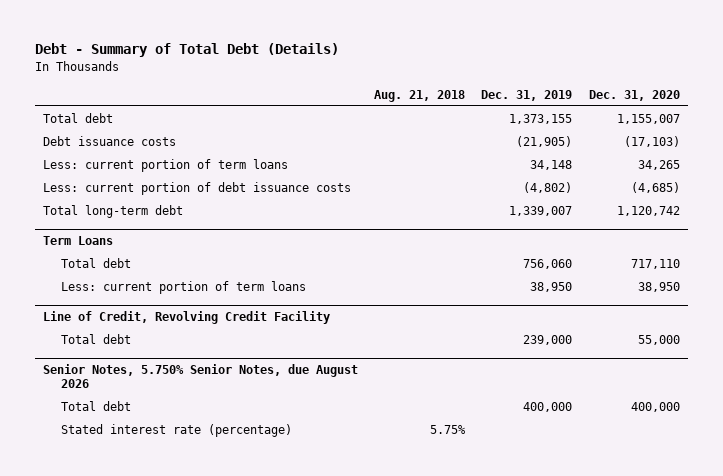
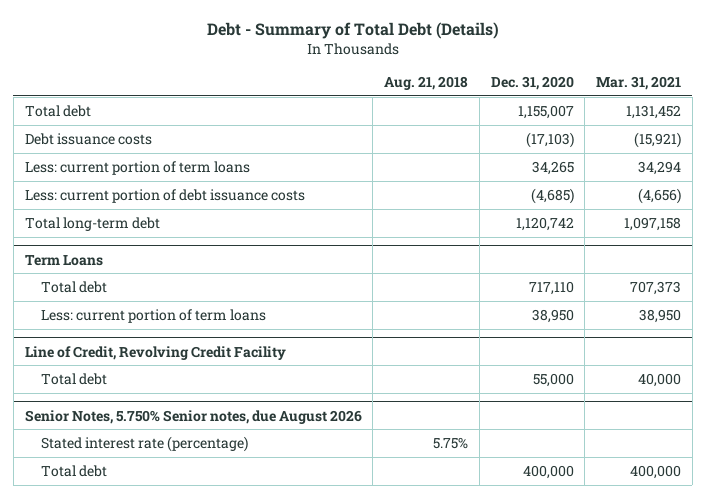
- | Aug. 21, 2018 | Dec. 31, 2019 | Dec. 31, 2020
+ | Aug. 21, 2018 | Dec. 31, 2020 | Mar. 31, 2021
- Senior Notes, 5.750% Senior Notes, due August 2026
- Total debt | | 400,000 | 400,000
+ Senior Notes, 5.750% Senior notes, due August 2026
+ Total debt | | 400,000 | 400,000

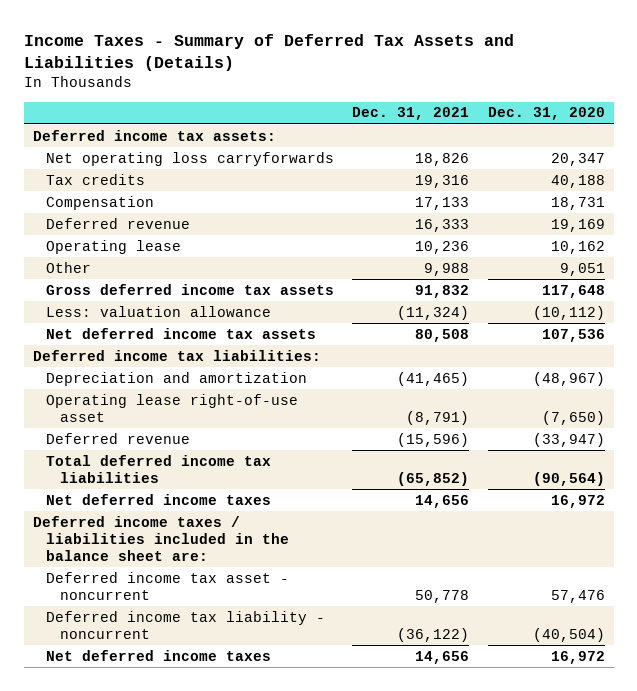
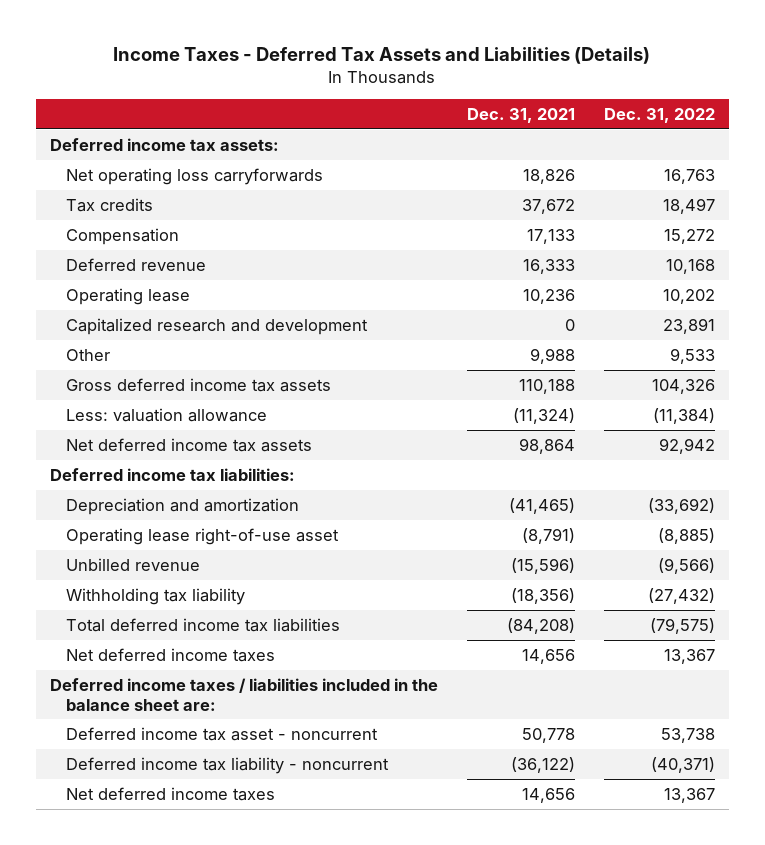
- Income Taxes - Summary of Deferred Tax Assets and Liabilities (Details)
+ Income Taxes - Deferred Tax Assets and Liabilities (Details)
- | Dec. 31, 2021 | Dec. 31, 2020
+ | Dec. 31, 2021 | Dec. 31, 2022
- Tax credits | 19,316 | 40,188
+ Tax credits | 37,672 | 18,497
+ Capitalized research and development | 0 | 23,891
- Gross deferred income tax assets | 91,832 | 117,648
+ Gross deferred income tax assets | 110,188 | 104,326
- Net deferred income tax assets | 80,508 | 107,536
+ Net deferred income tax assets | 98,864 | 92,942
- Deferred revenue | (15,596) | (33,947)
- Total deferred income tax liabilities | (65,852) | (90,564)
+ Unbilled revenue | (15,596) | (9,566)
+ Withholding tax liability | (18,356) | (27,432)
+ Total deferred income tax liabilities | (84,208) | (79,575)

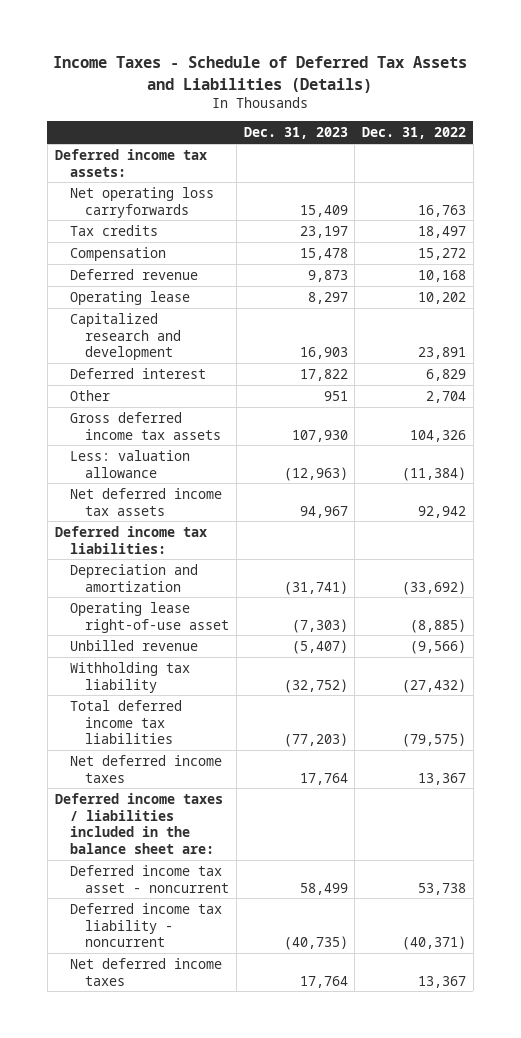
- Income Taxes - Deferred Tax Assets and Liabilities (Details)
+ Income Taxes - Schedule of Deferred Tax Assets and Liabilities (Details)
- | Dec. 31, 2021 | Dec. 31, 2022
+ | Dec. 31, 2023 | Dec. 31, 2022
- Other | 9,988 | 9,533
+ Deferred interest | 17,822 | 6,829
+ Other | 951 | 2,704

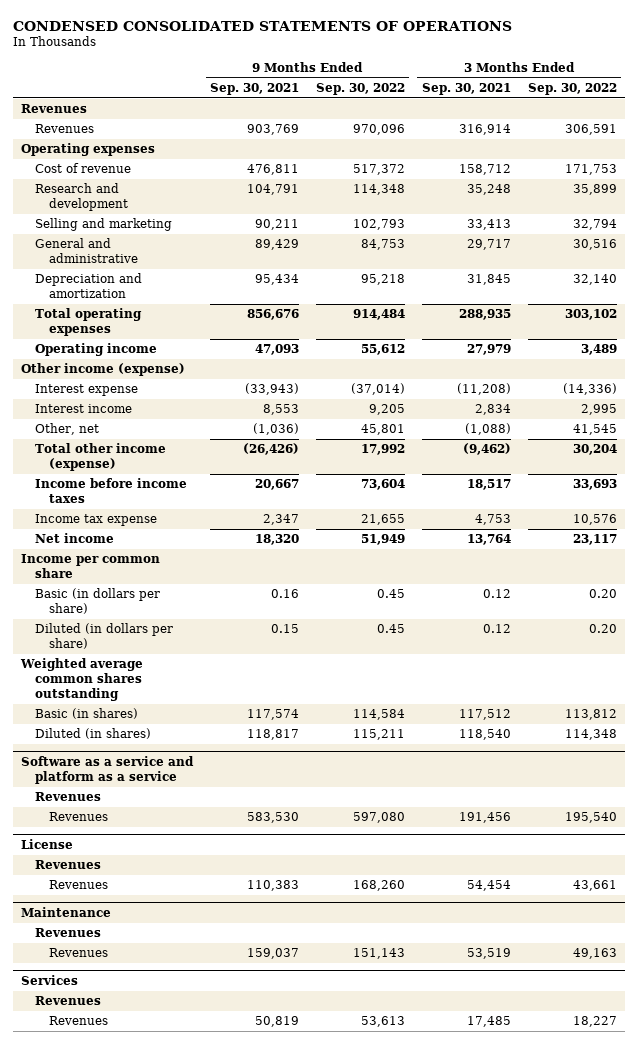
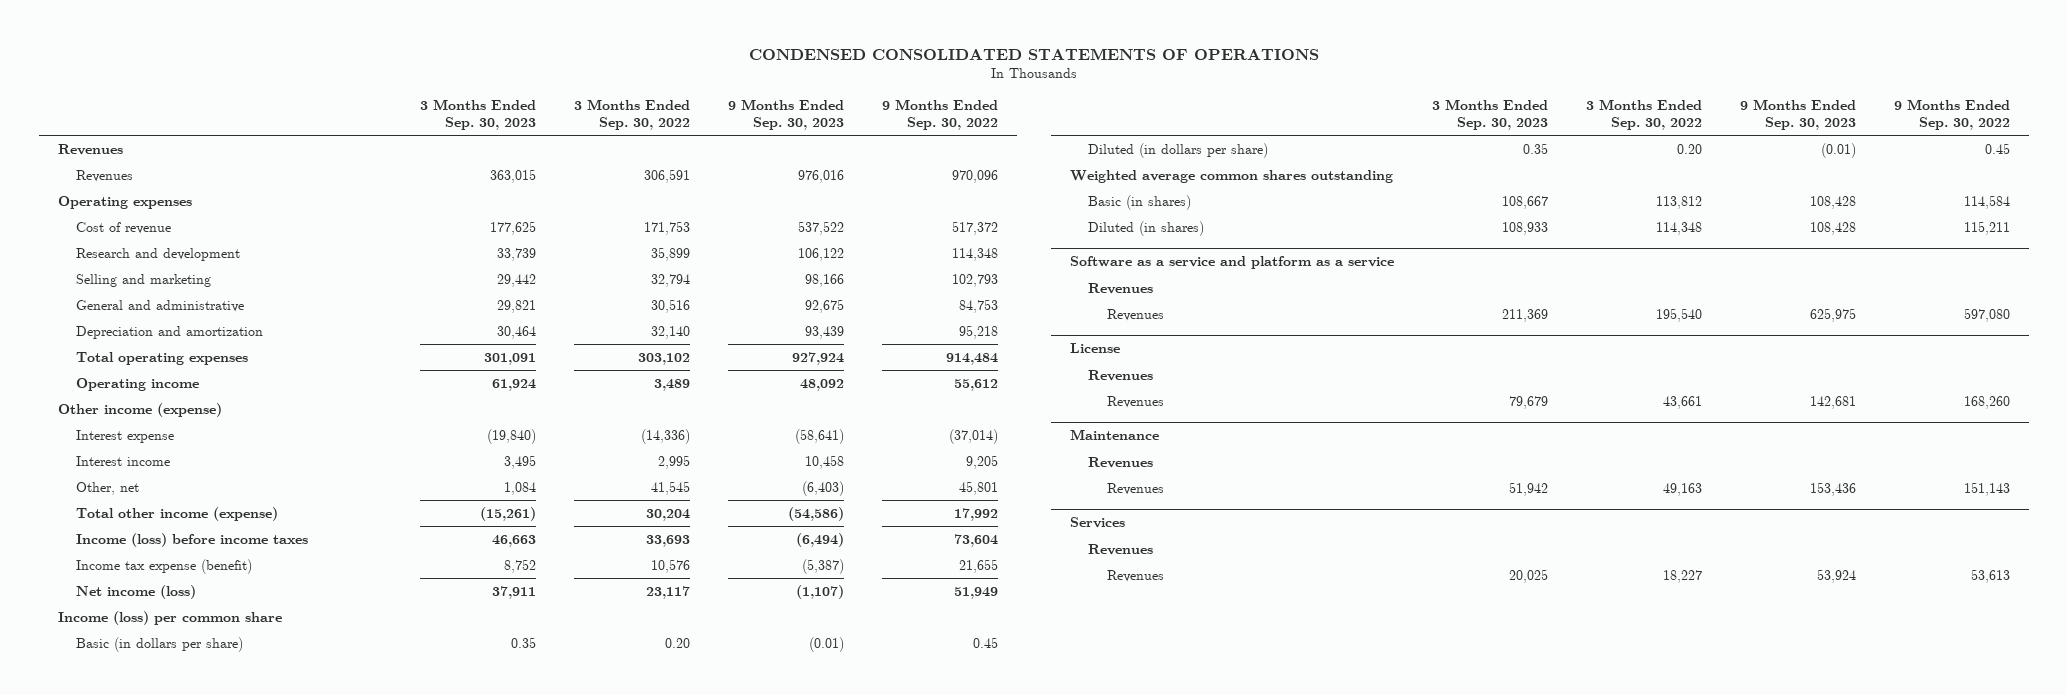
- | 9 Months Ended Sep. 30, 2021 | 9 Months Ended Sep. 30, 2022 | 3 Months Ended Sep. 30, 2021 | 3 Months Ended Sep. 30, 2022
+ | 3 Months Ended Sep. 30, 2023 | 3 Months Ended Sep. 30, 2022 | 9 Months Ended Sep. 30, 2023 | 9 Months Ended Sep. 30, 2022
- Income before income taxes | 20,667 | 73,604 | 18,517 | 33,693
- Income tax expense | 2,347 | 21,655 | 4,753 | 10,576
- Net income | 18,320 | 51,949 | 13,764 | 23,117
- Income per common share
+ Income (loss) before income taxes | 46,663 | 33,693 | (6,494) | 73,604
+ Income tax expense (benefit) | 8,752 | 10,576 | (5,387) | 21,655
+ Net income (loss) | 37,911 | 23,117 | (1,107) | 51,949
+ Income (loss) per common share

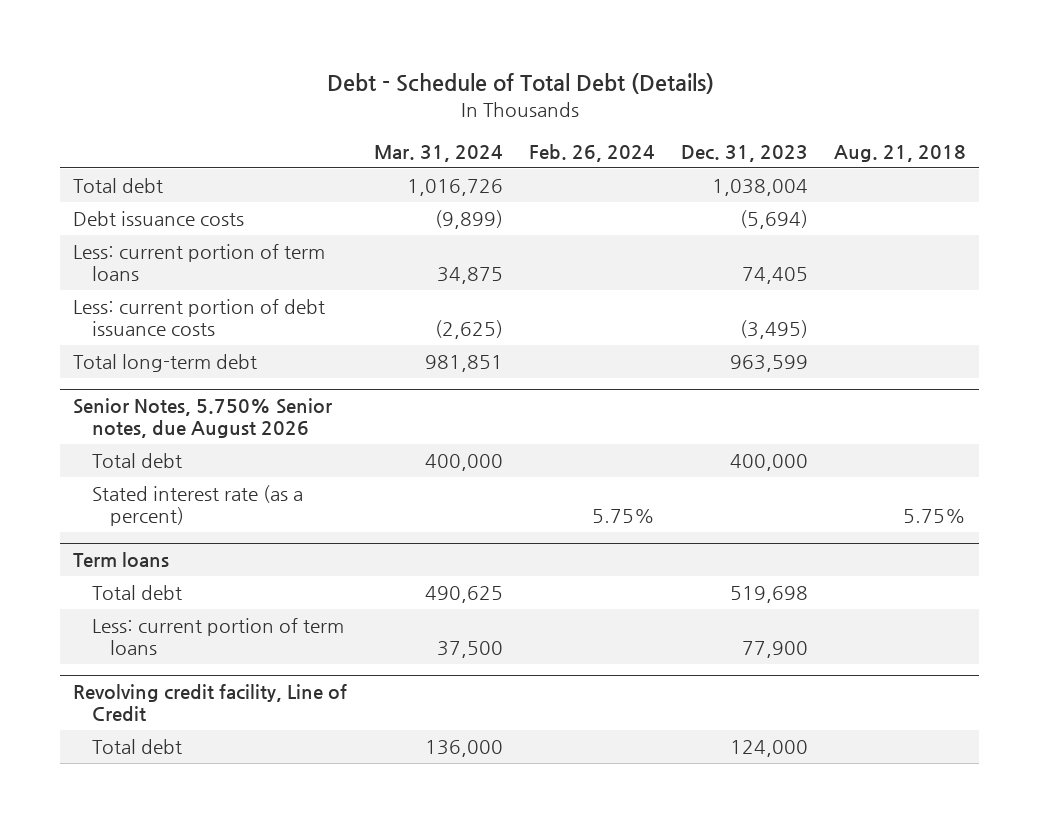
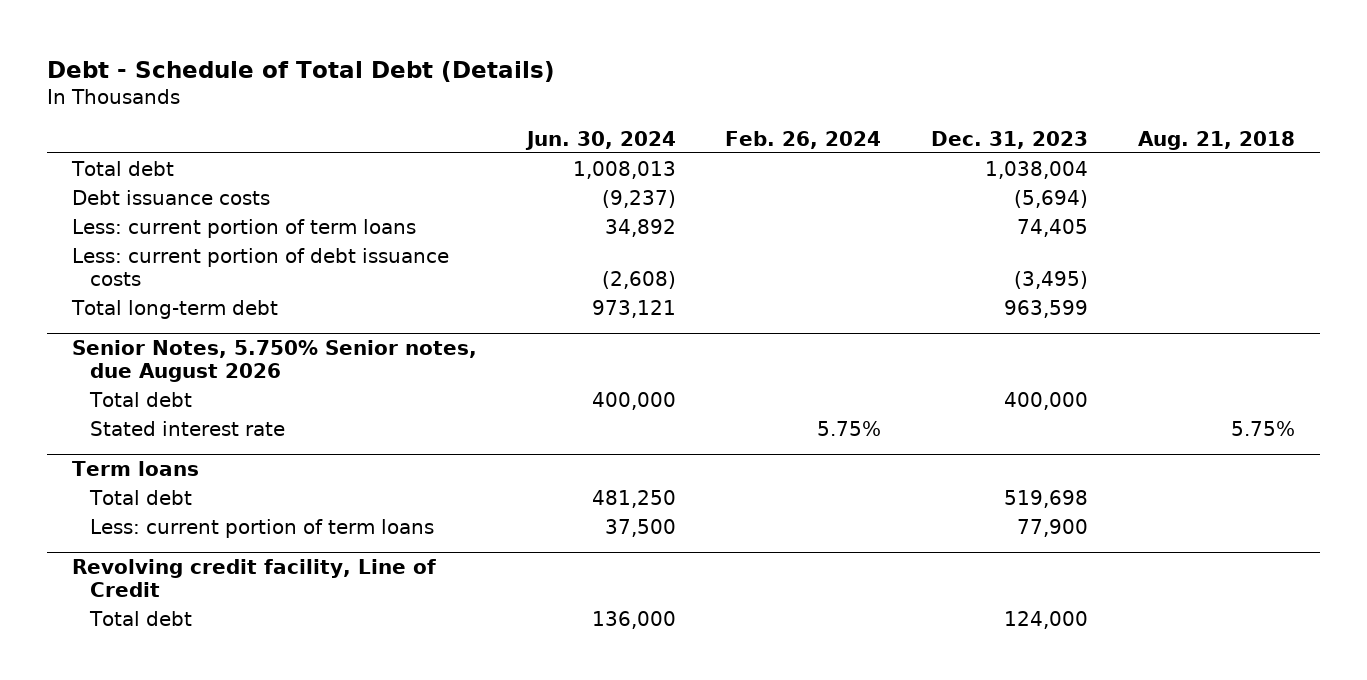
- | Mar. 31, 2024 | Feb. 26, 2024 | Dec. 31, 2023 | Aug. 21, 2018
+ | Jun. 30, 2024 | Feb. 26, 2024 | Dec. 31, 2023 | Aug. 21, 2018
@ Senior Notes, 5.750% Senior notes, due August 2026
- Stated interest rate (as a percent) | | 5.75% | | 5.75%
+ Stated interest rate | | 5.75% | | 5.75%

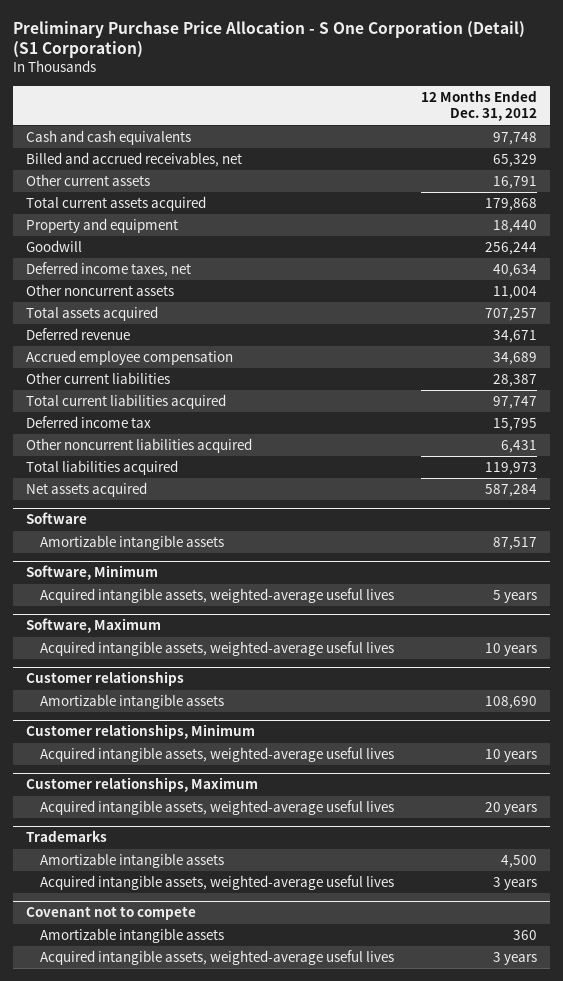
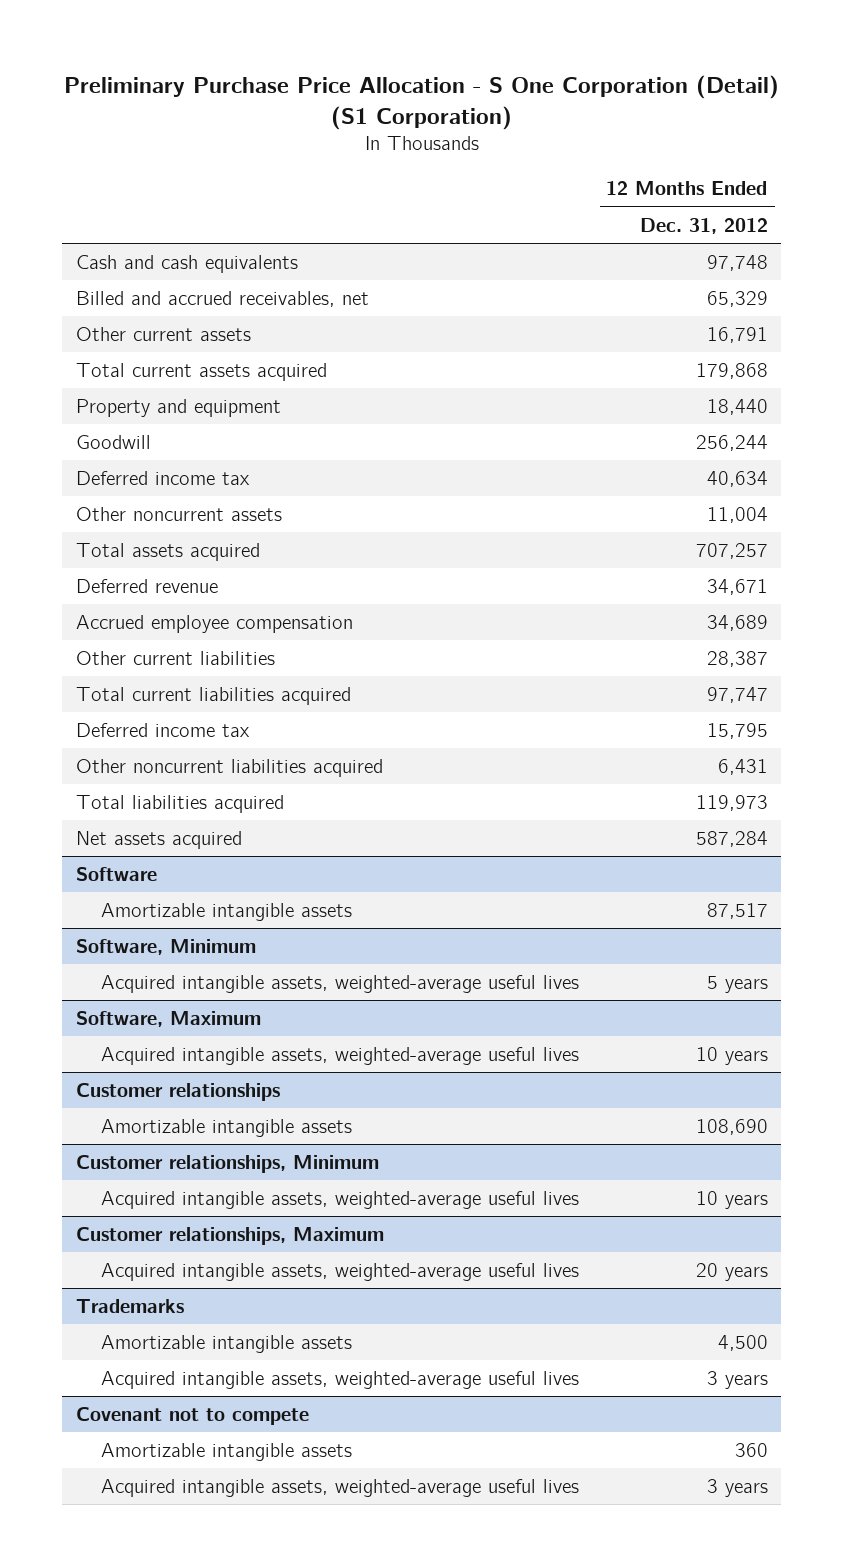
- Deferred income taxes, net | 40,634
+ Deferred income tax | 40,634

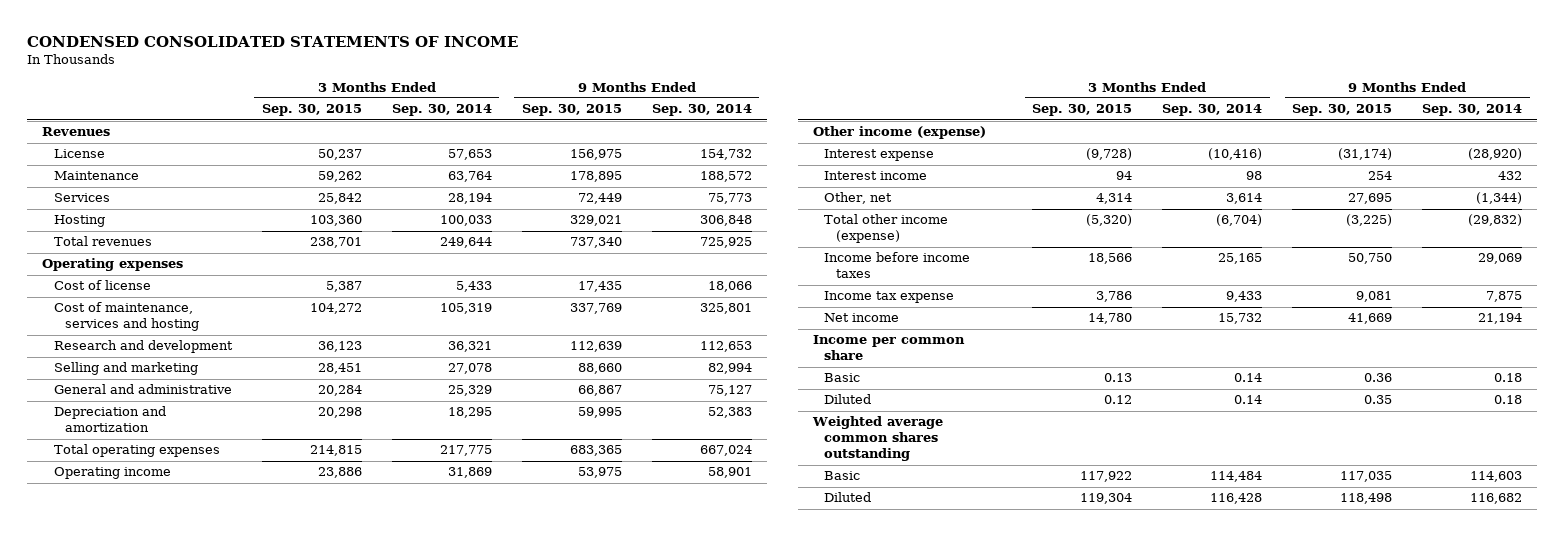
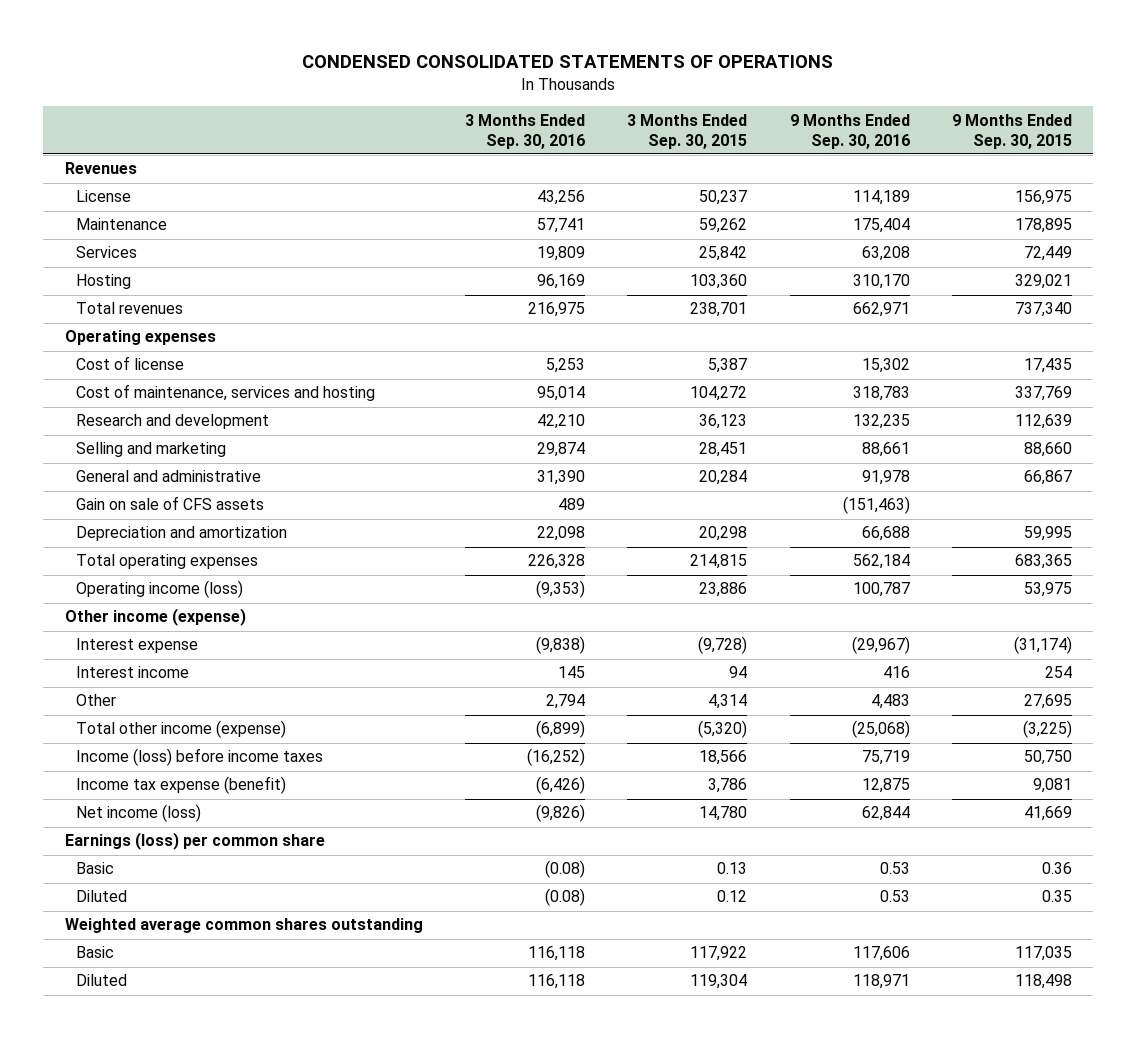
- CONDENSED CONSOLIDATED STATEMENTS OF INCOME
+ CONDENSED CONSOLIDATED STATEMENTS OF OPERATIONS
- | 3 Months Ended Sep. 30, 2015 | 3 Months Ended Sep. 30, 2014 | 9 Months Ended Sep. 30, 2015 | 9 Months Ended Sep. 30, 2014
+ | 3 Months Ended Sep. 30, 2016 | 3 Months Ended Sep. 30, 2015 | 9 Months Ended Sep. 30, 2016 | 9 Months Ended Sep. 30, 2015
+ Gain on sale of CFS assets | 489 | | (151,463) |
- Operating income | 23,886 | 31,869 | 53,975 | 58,901
+ Operating income (loss) | (9,353) | 23,886 | 100,787 | 53,975
- Other, net | 4,314 | 3,614 | 27,695 | (1,344)
+ Other | 2,794 | 4,314 | 4,483 | 27,695
- Income before income taxes | 18,566 | 25,165 | 50,750 | 29,069
- Income tax expense | 3,786 | 9,433 | 9,081 | 7,875
- Net income | 14,780 | 15,732 | 41,669 | 21,194
- Income per common share
+ Income (loss) before income taxes | (16,252) | 18,566 | 75,719 | 50,750
+ Income tax expense (benefit) | (6,426) | 3,786 | 12,875 | 9,081
+ Net income (loss) | (9,826) | 14,780 | 62,844 | 41,669
+ Earnings (loss) per common share

